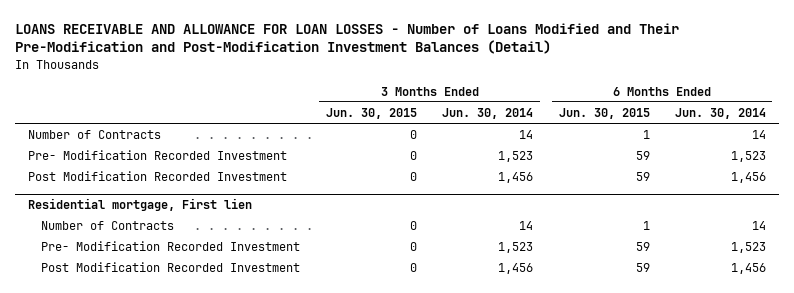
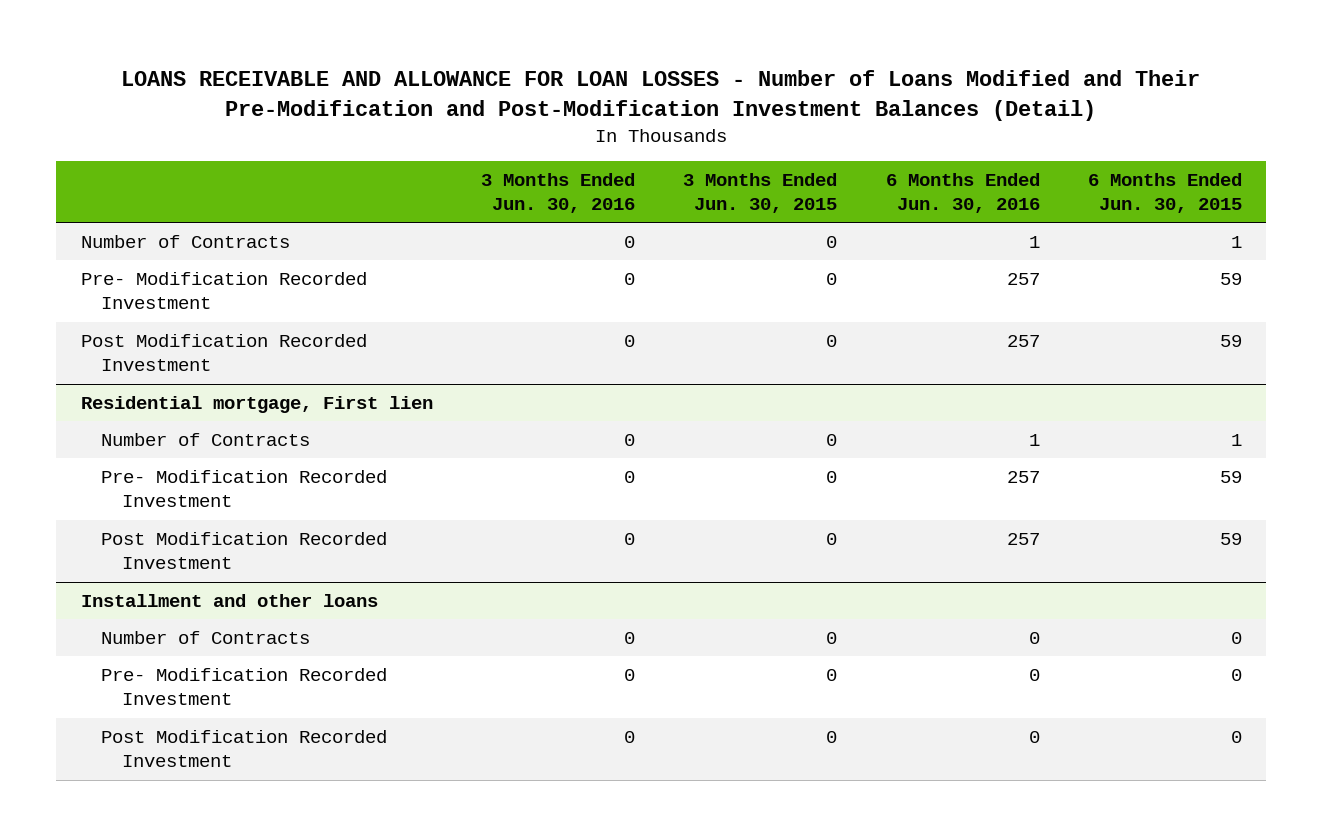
- | 3 Months Ended Jun. 30, 2015 | 3 Months Ended Jun. 30, 2014 | 6 Months Ended Jun. 30, 2015 | 6 Months Ended Jun. 30, 2014
+ | 3 Months Ended Jun. 30, 2016 | 3 Months Ended Jun. 30, 2015 | 6 Months Ended Jun. 30, 2016 | 6 Months Ended Jun. 30, 2015
+ Installment and other loans
+ Number of Contracts | 0 | 0 | 0 | 0
+ Pre- Modification Recorded Investment | 0 | 0 | 0 | 0
+ Post Modification Recorded Investment | 0 | 0 | 0 | 0

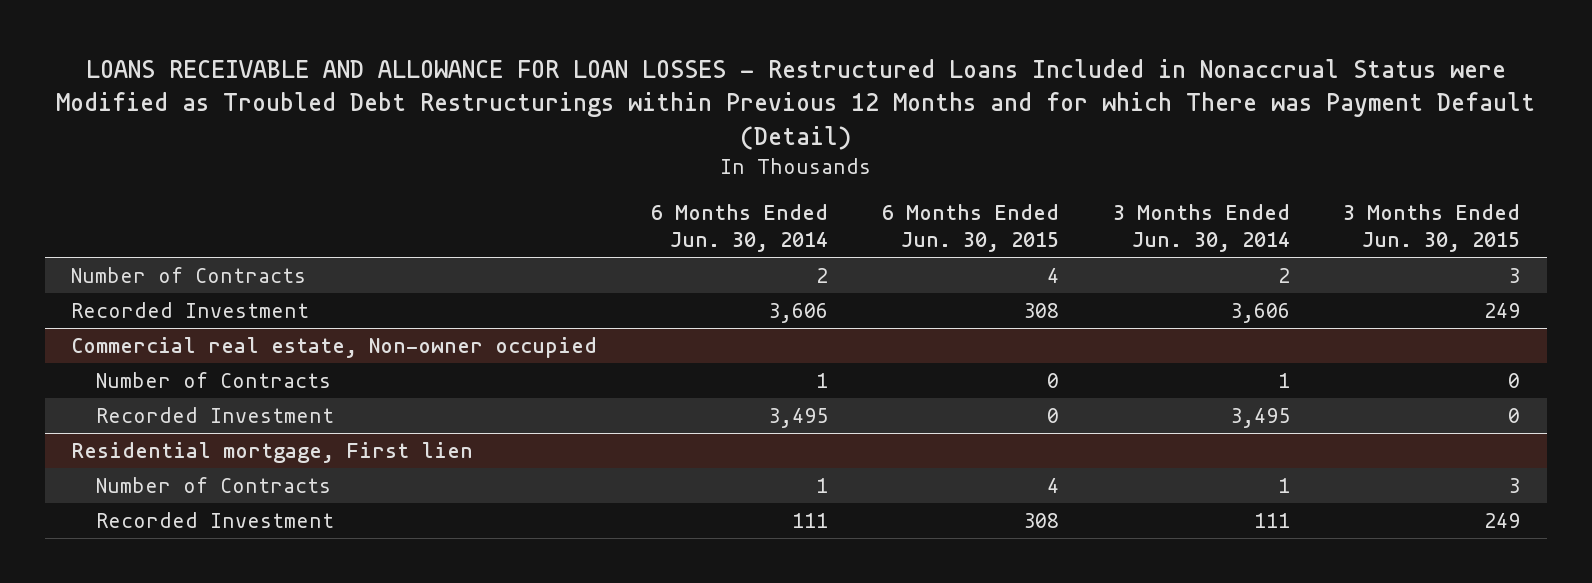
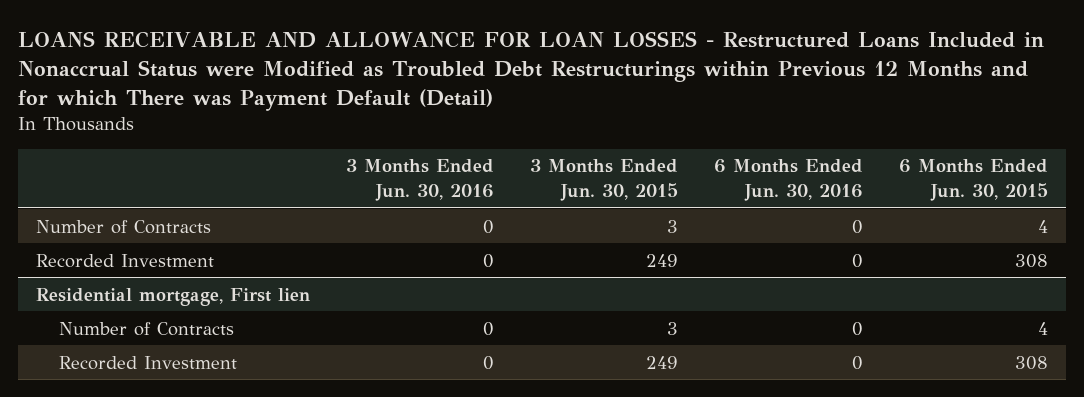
- | 6 Months Ended Jun. 30, 2014 | 6 Months Ended Jun. 30, 2015 | 3 Months Ended Jun. 30, 2014 | 3 Months Ended Jun. 30, 2015
+ | 3 Months Ended Jun. 30, 2016 | 3 Months Ended Jun. 30, 2015 | 6 Months Ended Jun. 30, 2016 | 6 Months Ended Jun. 30, 2015
- Commercial real estate, Non-owner occupied
- Number of Contracts | 1 | 0 | 1 | 0
- Recorded Investment | 3,495 | 0 | 3,495 | 0

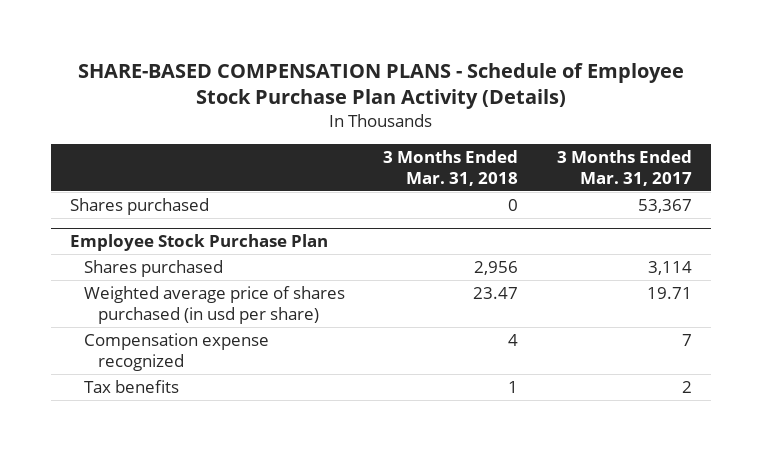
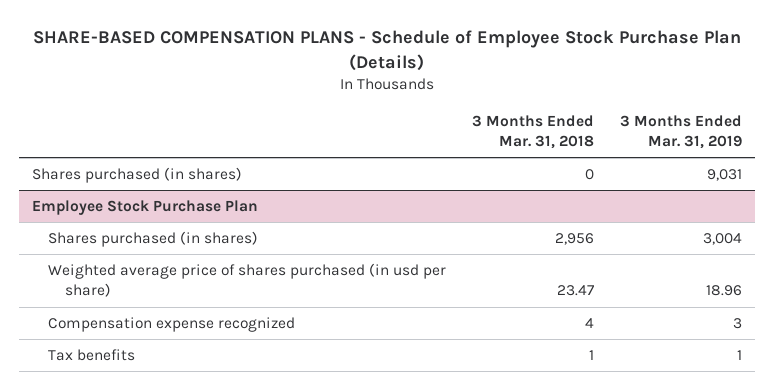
- SHARE-BASED COMPENSATION PLANS - Schedule of Employee Stock Purchase Plan Activity (Details)
+ SHARE-BASED COMPENSATION PLANS - Schedule of Employee Stock Purchase Plan (Details)
- | 3 Months Ended Mar. 31, 2018 | 3 Months Ended Mar. 31, 2017
+ | 3 Months Ended Mar. 31, 2018 | 3 Months Ended Mar. 31, 2019
- Shares purchased | 0 | 53,367
+ Shares purchased (in shares) | 0 | 9,031
@ Employee Stock Purchase Plan
- Shares purchased | 2,956 | 3,114
+ Shares purchased (in shares) | 2,956 | 3,004

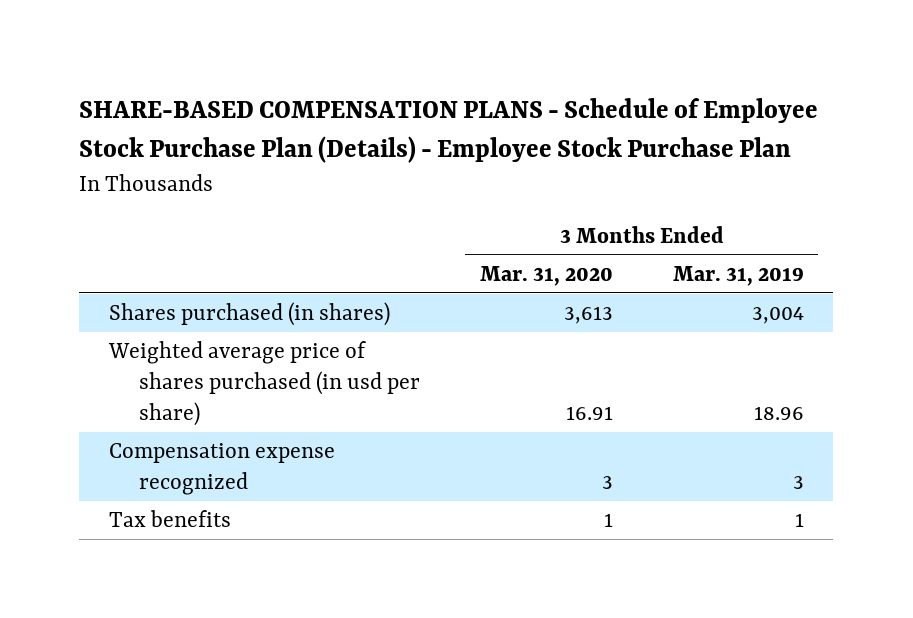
- SHARE-BASED COMPENSATION PLANS - Schedule of Employee Stock Purchase Plan (Details)
+ SHARE-BASED COMPENSATION PLANS - Schedule of Employee Stock Purchase Plan (Details) - Employee Stock Purchase Plan
- | 3 Months Ended Mar. 31, 2018 | 3 Months Ended Mar. 31, 2019
+ | 3 Months Ended Mar. 31, 2020 | 3 Months Ended Mar. 31, 2019
- Shares purchased (in shares) | 0 | 9,031
- Employee Stock Purchase Plan

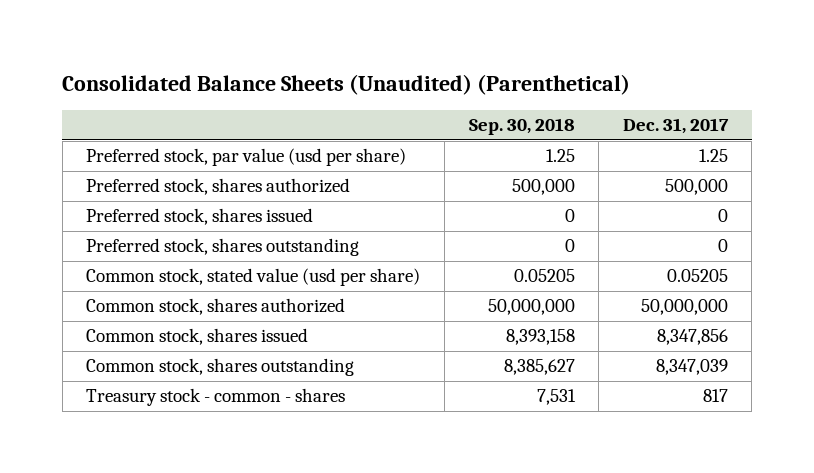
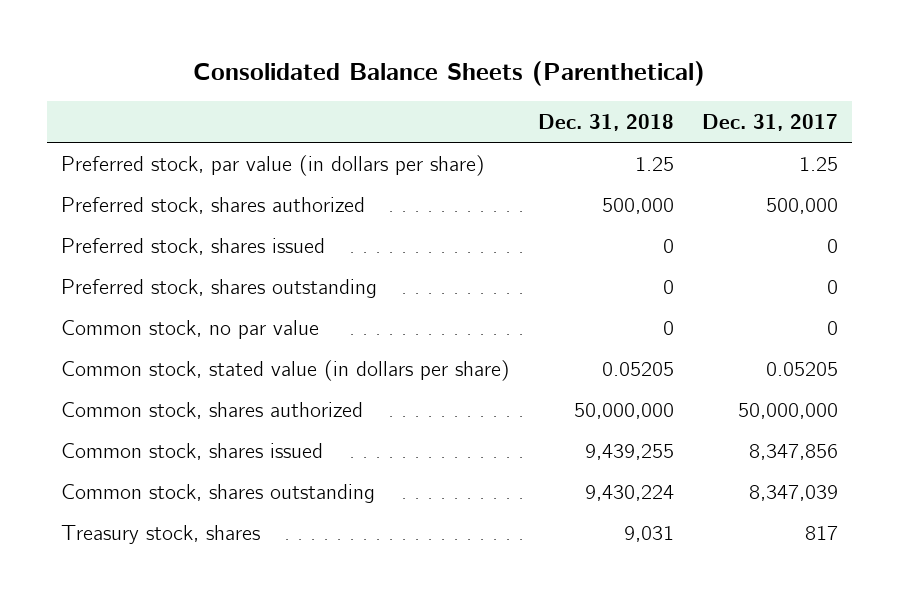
- Consolidated Balance Sheets (Unaudited) (Parenthetical)
+ Consolidated Balance Sheets (Parenthetical)
- | Sep. 30, 2018 | Dec. 31, 2017
+ | Dec. 31, 2018 | Dec. 31, 2017
- Preferred stock, par value (usd per share) | 1.25 | 1.25
+ Preferred stock, par value (in dollars per share) | 1.25 | 1.25
- Common stock, stated value (usd per share) | 0.05205 | 0.05205
+ Common stock, no par value | 0 | 0
+ Common stock, stated value (in dollars per share) | 0.05205 | 0.05205
- Treasury stock - common - shares | 7,531 | 817
+ Treasury stock, shares | 9,031 | 817

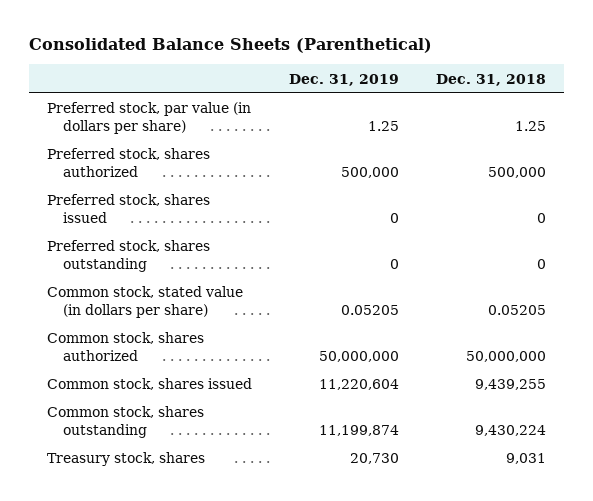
- | Dec. 31, 2018 | Dec. 31, 2017
+ | Dec. 31, 2019 | Dec. 31, 2018
- Common stock, no par value | 0 | 0

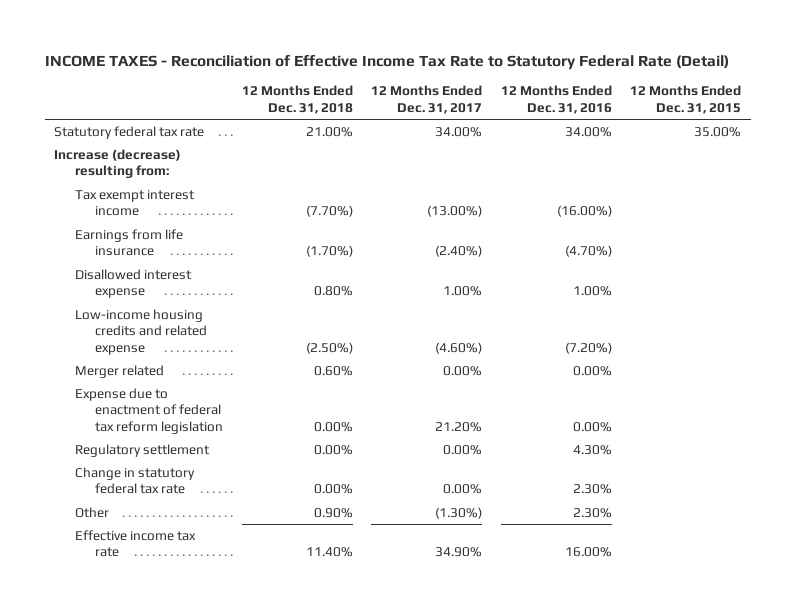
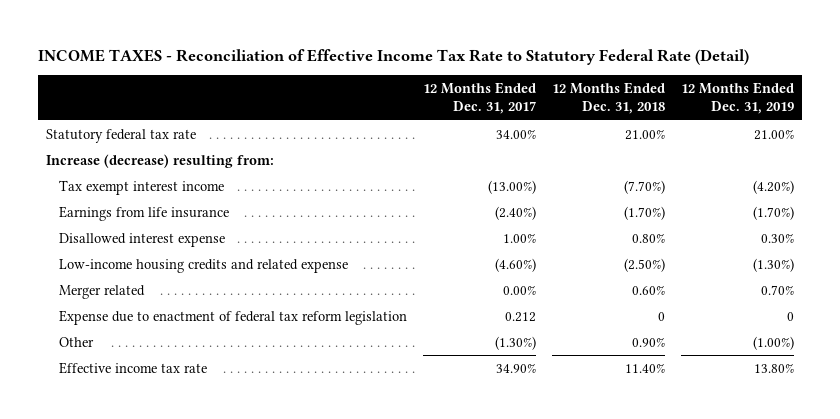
- | 12 Months Ended Dec. 31, 2018 | 12 Months Ended Dec. 31, 2017 | 12 Months Ended Dec. 31, 2016 | 12 Months Ended Dec. 31, 2015
+ | 12 Months Ended Dec. 31, 2017 | 12 Months Ended Dec. 31, 2018 | 12 Months Ended Dec. 31, 2019
- Expense due to enactment of federal tax reform legislation | 0.00% | 21.20% | 0.00% |
- Regulatory settlement | 0.00% | 0.00% | 4.30% |
- Change in statutory federal tax rate | 0.00% | 0.00% | 2.30% |
+ Expense due to enactment of federal tax reform legislation | 0.212 | 0 | 0

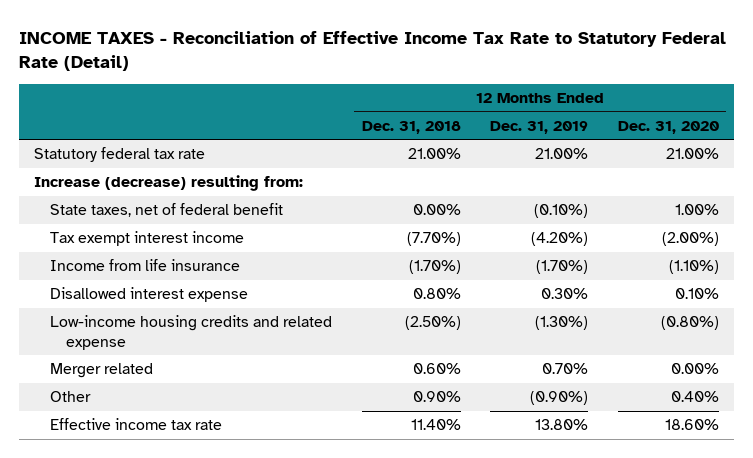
- | 12 Months Ended Dec. 31, 2017 | 12 Months Ended Dec. 31, 2018 | 12 Months Ended Dec. 31, 2019
+ | 12 Months Ended Dec. 31, 2018 | 12 Months Ended Dec. 31, 2019 | 12 Months Ended Dec. 31, 2020
+ State taxes, net of federal benefit | 0.00% | (0.10%) | 1.00%
- Earnings from life insurance | (2.40%) | (1.70%) | (1.70%)
+ Income from life insurance | (1.70%) | (1.70%) | (1.10%)
- Expense due to enactment of federal tax reform legislation | 0.212 | 0 | 0
- Other | (1.30%) | 0.90% | (1.00%)
+ Other | 0.90% | (0.90%) | 0.40%

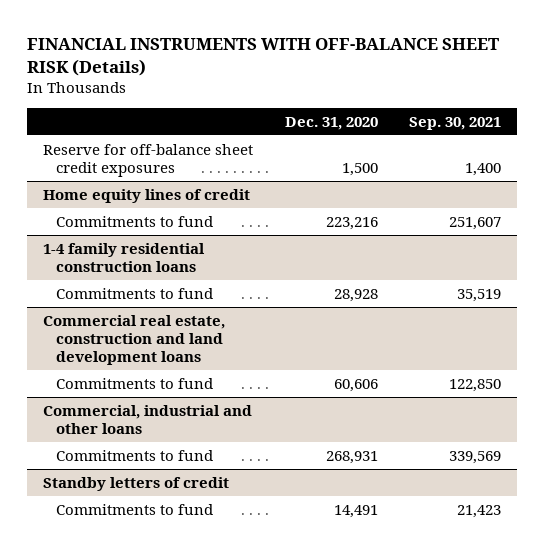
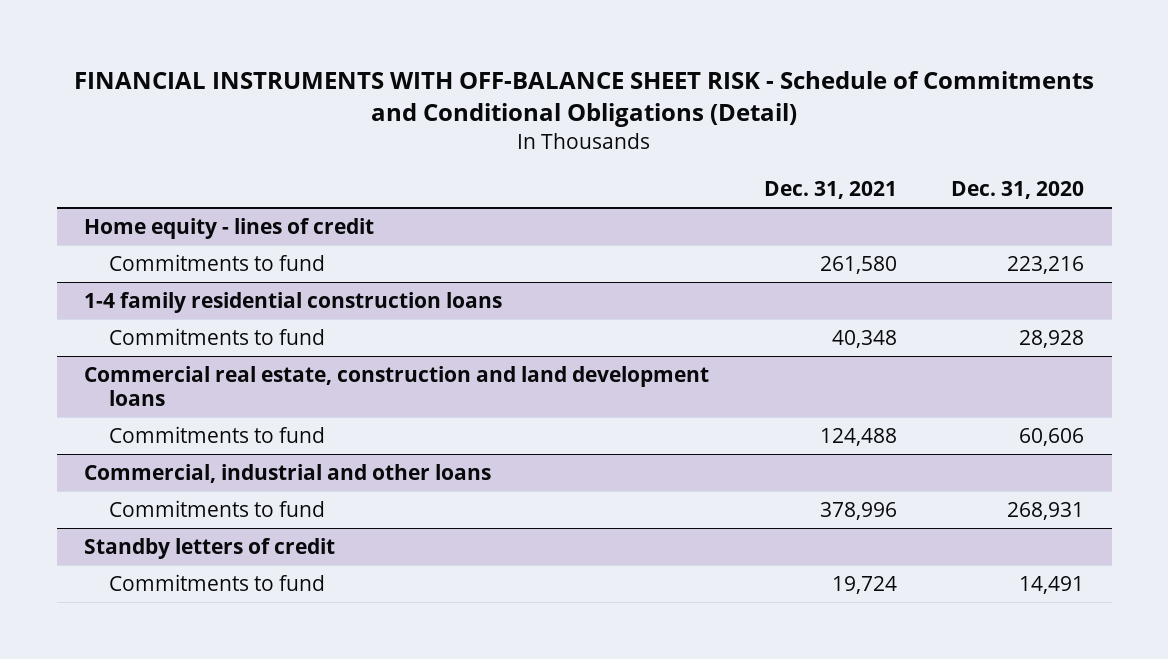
- FINANCIAL INSTRUMENTS WITH OFF-BALANCE SHEET RISK (Details)
+ FINANCIAL INSTRUMENTS WITH OFF-BALANCE SHEET RISK - Schedule of Commitments and Conditional Obligations (Detail)
- | Dec. 31, 2020 | Sep. 30, 2021
+ | Dec. 31, 2021 | Dec. 31, 2020
- Reserve for off-balance sheet credit exposures | 1,500 | 1,400
- Home equity lines of credit
+ Home equity - lines of credit

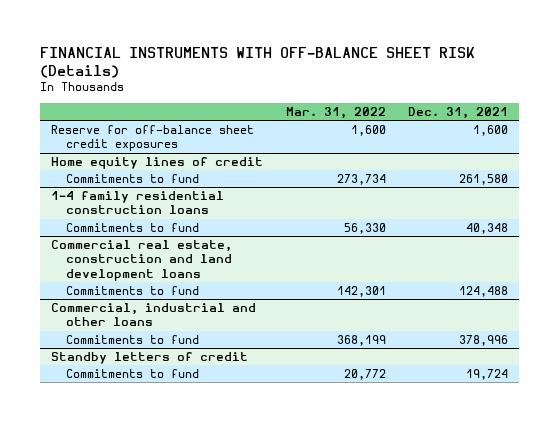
- FINANCIAL INSTRUMENTS WITH OFF-BALANCE SHEET RISK - Schedule of Commitments and Conditional Obligations (Detail)
+ FINANCIAL INSTRUMENTS WITH OFF-BALANCE SHEET RISK (Details)
- | Dec. 31, 2021 | Dec. 31, 2020
+ | Mar. 31, 2022 | Dec. 31, 2021
- Home equity - lines of credit
+ Reserve for off-balance sheet credit exposures | 1,600 | 1,600
+ Home equity lines of credit

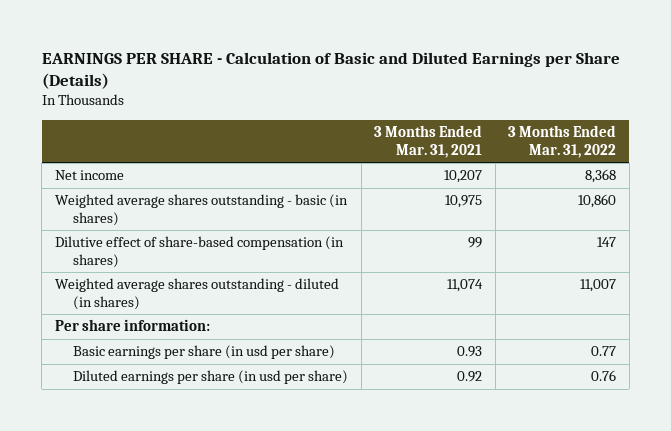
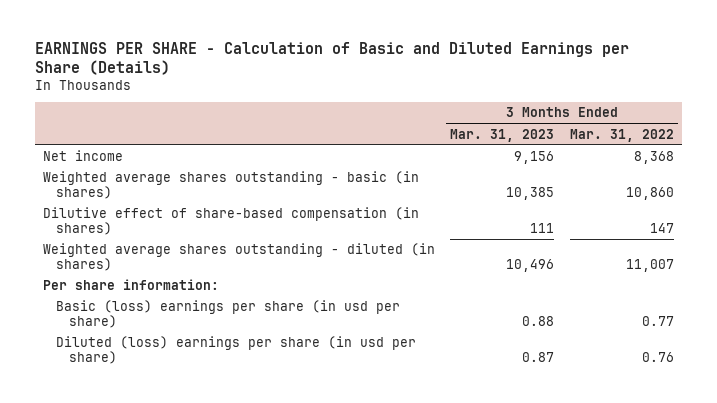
- | 3 Months Ended Mar. 31, 2021 | 3 Months Ended Mar. 31, 2022
+ | 3 Months Ended Mar. 31, 2023 | 3 Months Ended Mar. 31, 2022
- Basic earnings per share (in usd per share) | 0.93 | 0.77
- Diluted earnings per share (in usd per share) | 0.92 | 0.76
+ Basic (loss) earnings per share (in usd per share) | 0.88 | 0.77
+ Diluted (loss) earnings per share (in usd per share) | 0.87 | 0.76

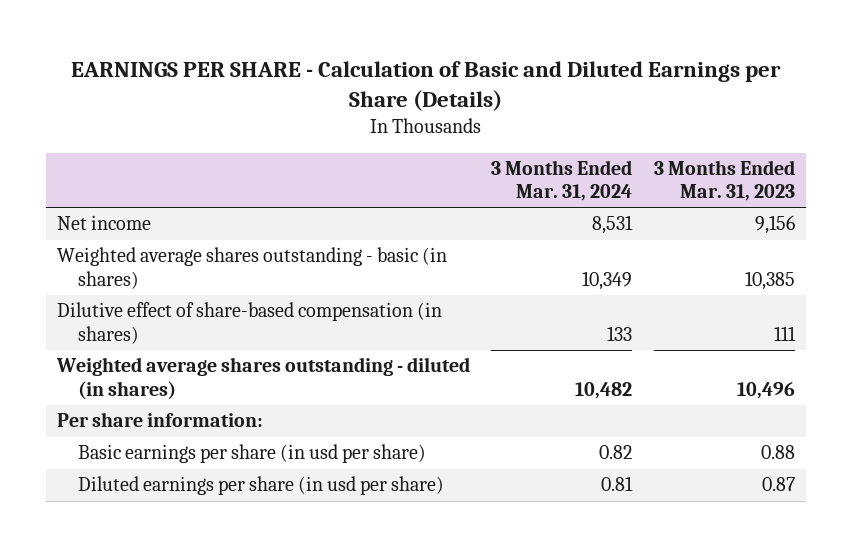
- | 3 Months Ended Mar. 31, 2023 | 3 Months Ended Mar. 31, 2022
+ | 3 Months Ended Mar. 31, 2024 | 3 Months Ended Mar. 31, 2023
- Basic (loss) earnings per share (in usd per share) | 0.88 | 0.77
- Diluted (loss) earnings per share (in usd per share) | 0.87 | 0.76
+ Basic earnings per share (in usd per share) | 0.82 | 0.88
+ Diluted earnings per share (in usd per share) | 0.81 | 0.87

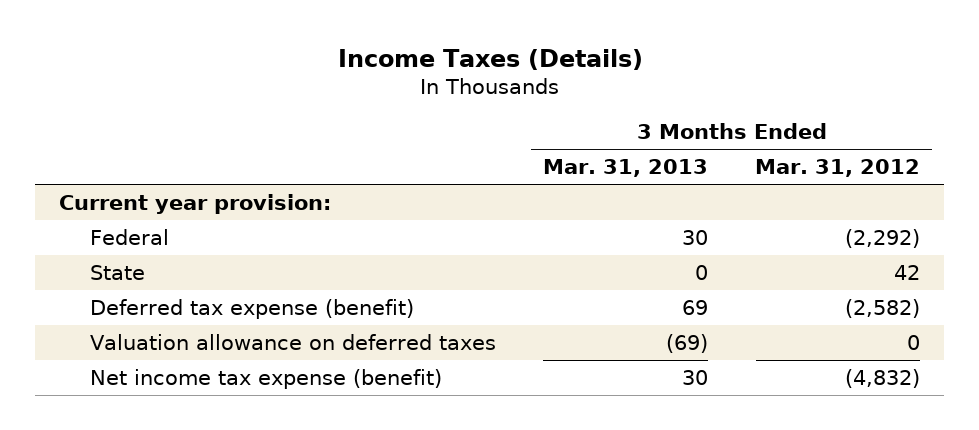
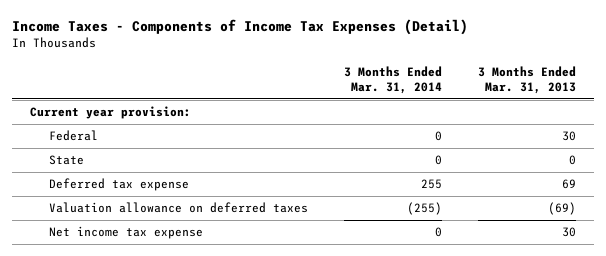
- Income Taxes (Details)
+ Income Taxes - Components of Income Tax Expenses (Detail)
- | 3 Months Ended Mar. 31, 2013 | 3 Months Ended Mar. 31, 2012
+ | 3 Months Ended Mar. 31, 2014 | 3 Months Ended Mar. 31, 2013
- Deferred tax expense (benefit) | 69 | (2,582)
+ Deferred tax expense | 255 | 69
- Net income tax expense (benefit) | 30 | (4,832)
+ Net income tax expense | 0 | 30

